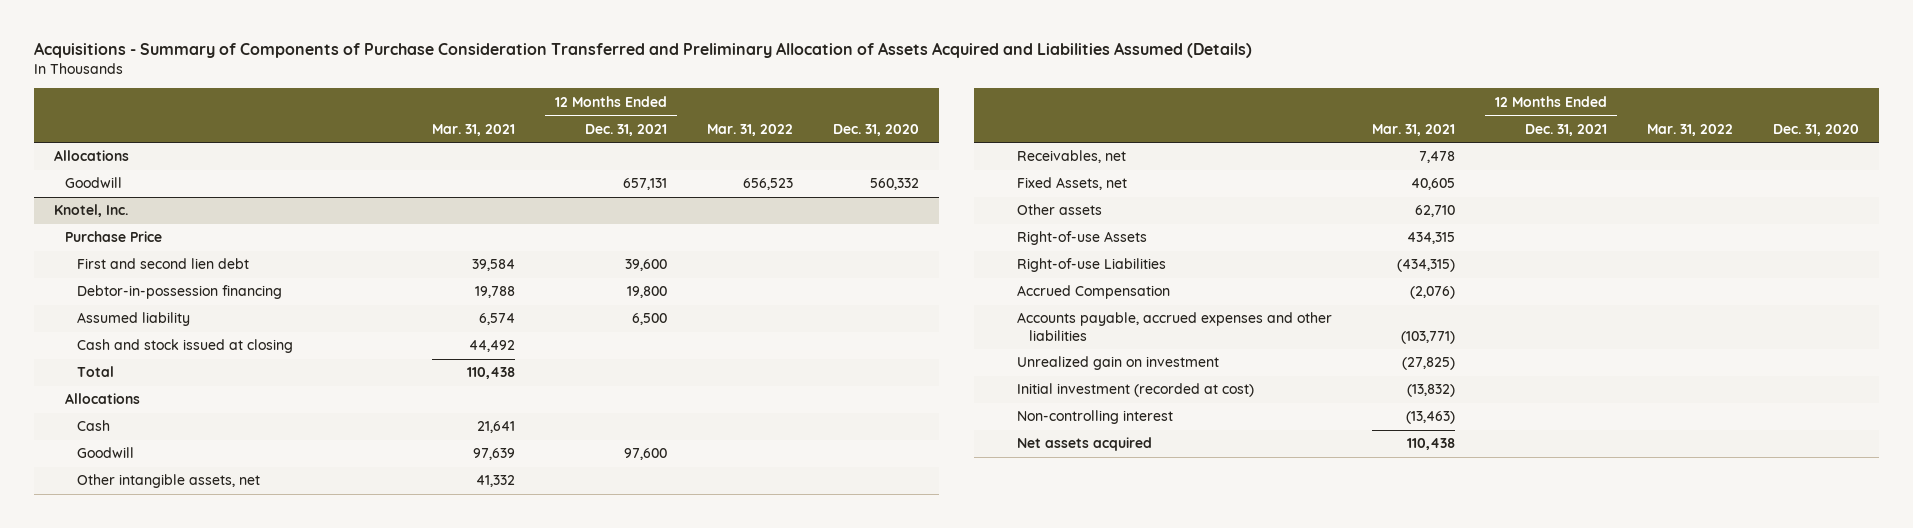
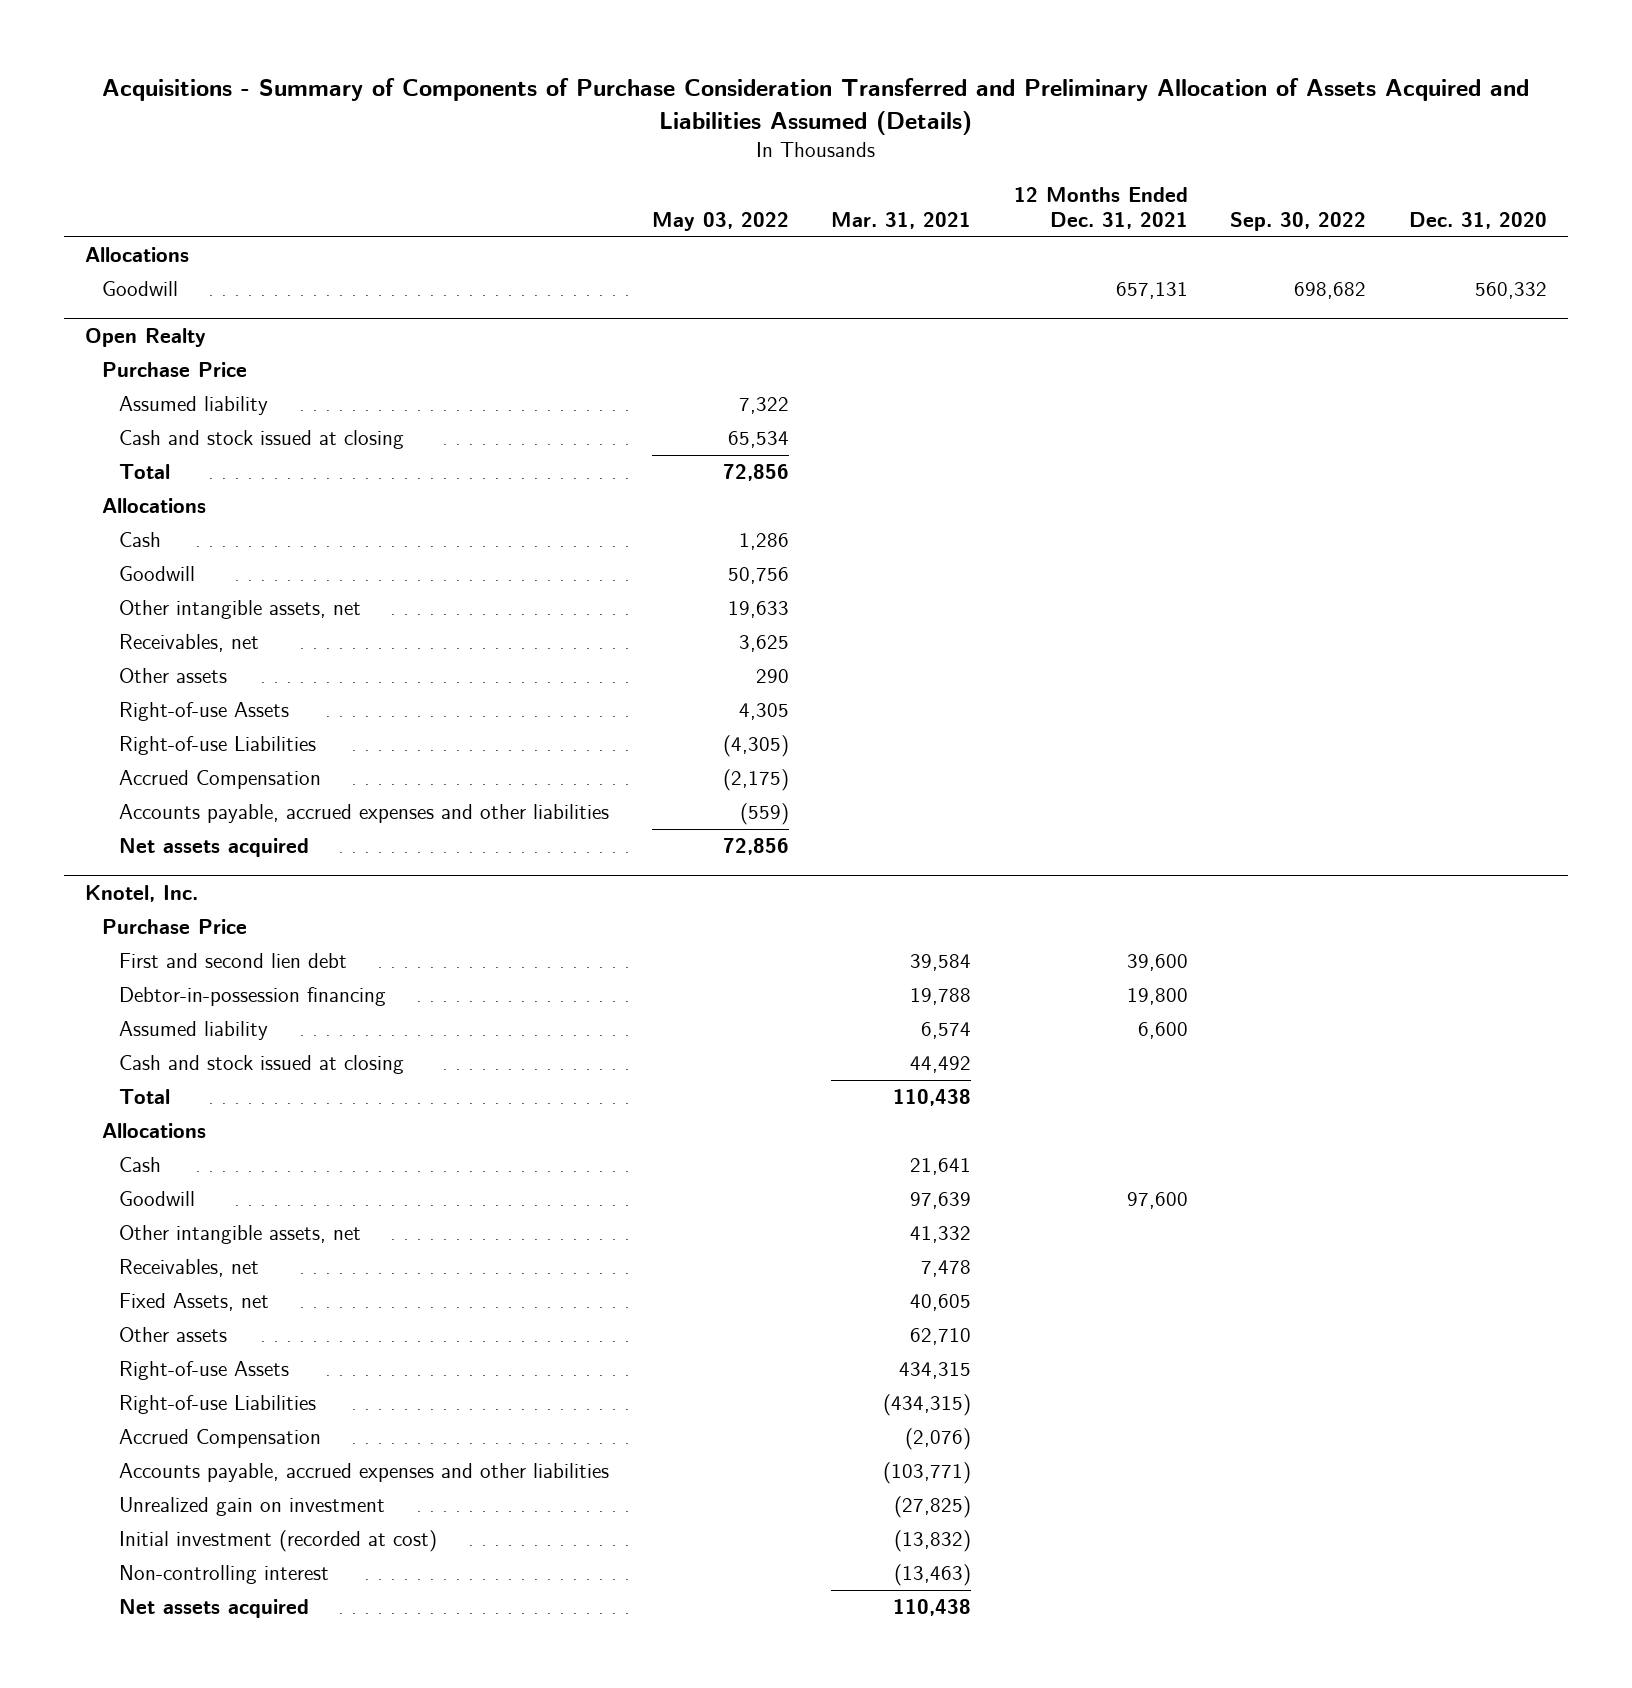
- | Mar. 31, 2021 | 12 Months Ended Dec. 31, 2021 | Mar. 31, 2022 | Dec. 31, 2020
+ | May 03, 2022 | Mar. 31, 2021 | 12 Months Ended Dec. 31, 2021 | Sep. 30, 2022 | Dec. 31, 2020
+ Open Realty
+ Purchase Price
+ Assumed liability | 7,322 | | | |
+ Cash and stock issued at closing | 65,534 | | | |
+ Total | 72,856 | | | |
+ Allocations
+ Cash | 1,286 | | | |
+ Goodwill | 50,756 | | | |
+ Other intangible assets, net | 19,633 | | | |
+ Receivables, net | 3,625 | | | |
+ Other assets | 290 | | | |
+ Right-of-use Assets | 4,305 | | | |
+ Right-of-use Liabilities | (4,305) | | | |
+ Accrued Compensation | (2,175) | | | |
+ Accounts payable, accrued expenses and other liabilities | (559) | | | |
+ Net assets acquired | 72,856 | | | |
@ Knotel, Inc.
- Assumed liability | 6,574 | 6,500 | |
+ Assumed liability | | 6,574 | 6,600 | |

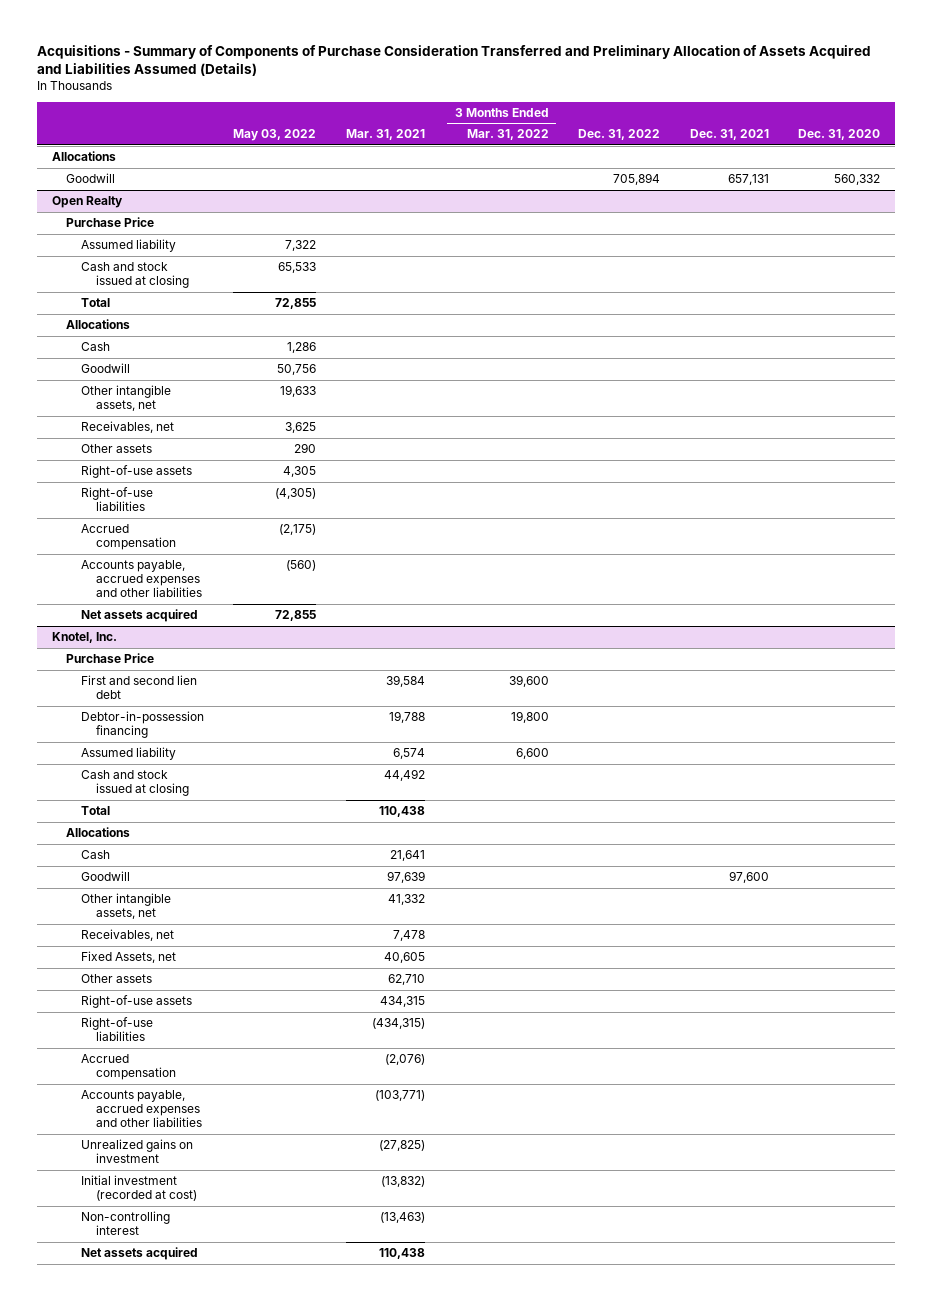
- | May 03, 2022 | Mar. 31, 2021 | 12 Months Ended Dec. 31, 2021 | Sep. 30, 2022 | Dec. 31, 2020
+ | May 03, 2022 | Mar. 31, 2021 | 3 Months Ended Mar. 31, 2022 | Dec. 31, 2022 | Dec. 31, 2021 | Dec. 31, 2020
@ Open Realty
- Cash and stock issued at closing | 65,534 | | | |
- Total | 72,856 | | | |
+ Cash and stock issued at closing | 65,533 | | | | |
+ Total | 72,855 | | | | |
- Right-of-use Assets | 4,305 | | | |
- Right-of-use Liabilities | (4,305) | | | |
- Accrued Compensation | (2,175) | | | |
- Accounts payable, accrued expenses and other liabilities | (559) | | | |
- Net assets acquired | 72,856 | | | |
+ Right-of-use assets | 4,305 | | | | |
+ Right-of-use liabilities | (4,305) | | | | |
+ Accrued compensation | (2,175) | | | | |
+ Accounts payable, accrued expenses and other liabilities | (560) | | | | |
+ Net assets acquired | 72,855 | | | | |
@ Knotel, Inc.
- Right-of-use Assets | | 434,315 | | |
- Right-of-use Liabilities | | (434,315) | | |
- Accrued Compensation | | (2,076) | | |
+ Right-of-use assets | | 434,315 | | | |
+ Right-of-use liabilities | | (434,315) | | | |
+ Accrued compensation | | (2,076) | | | |
- Unrealized gain on investment | | (27,825) | | |
+ Unrealized gains on investment | | (27,825) | | | |

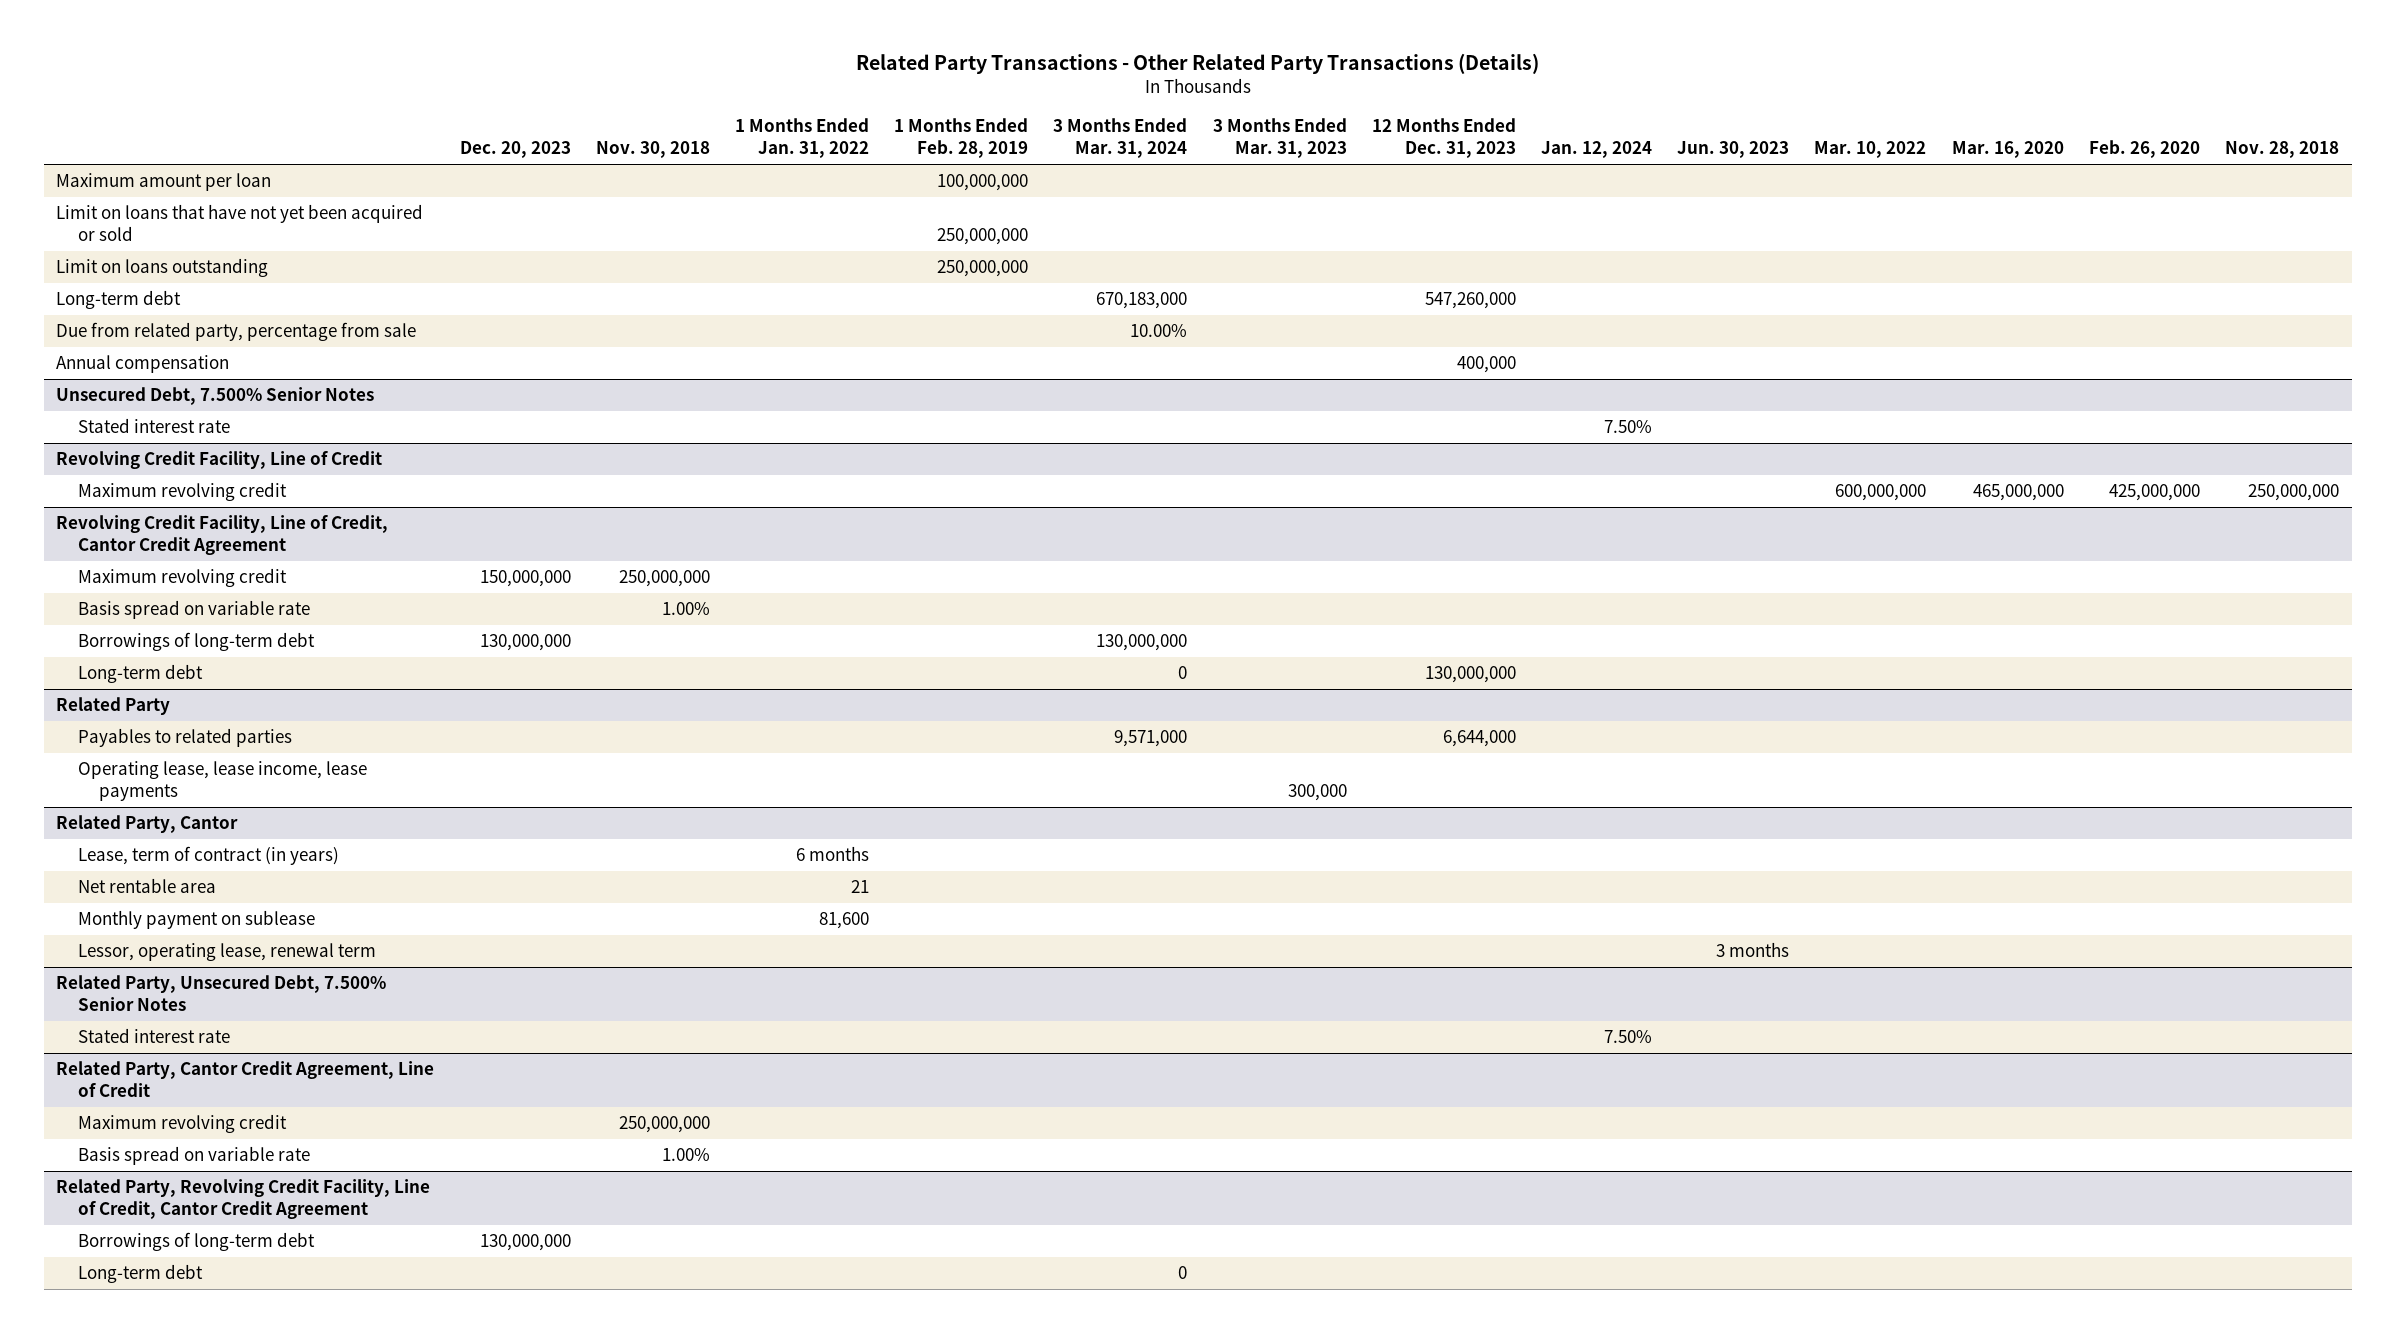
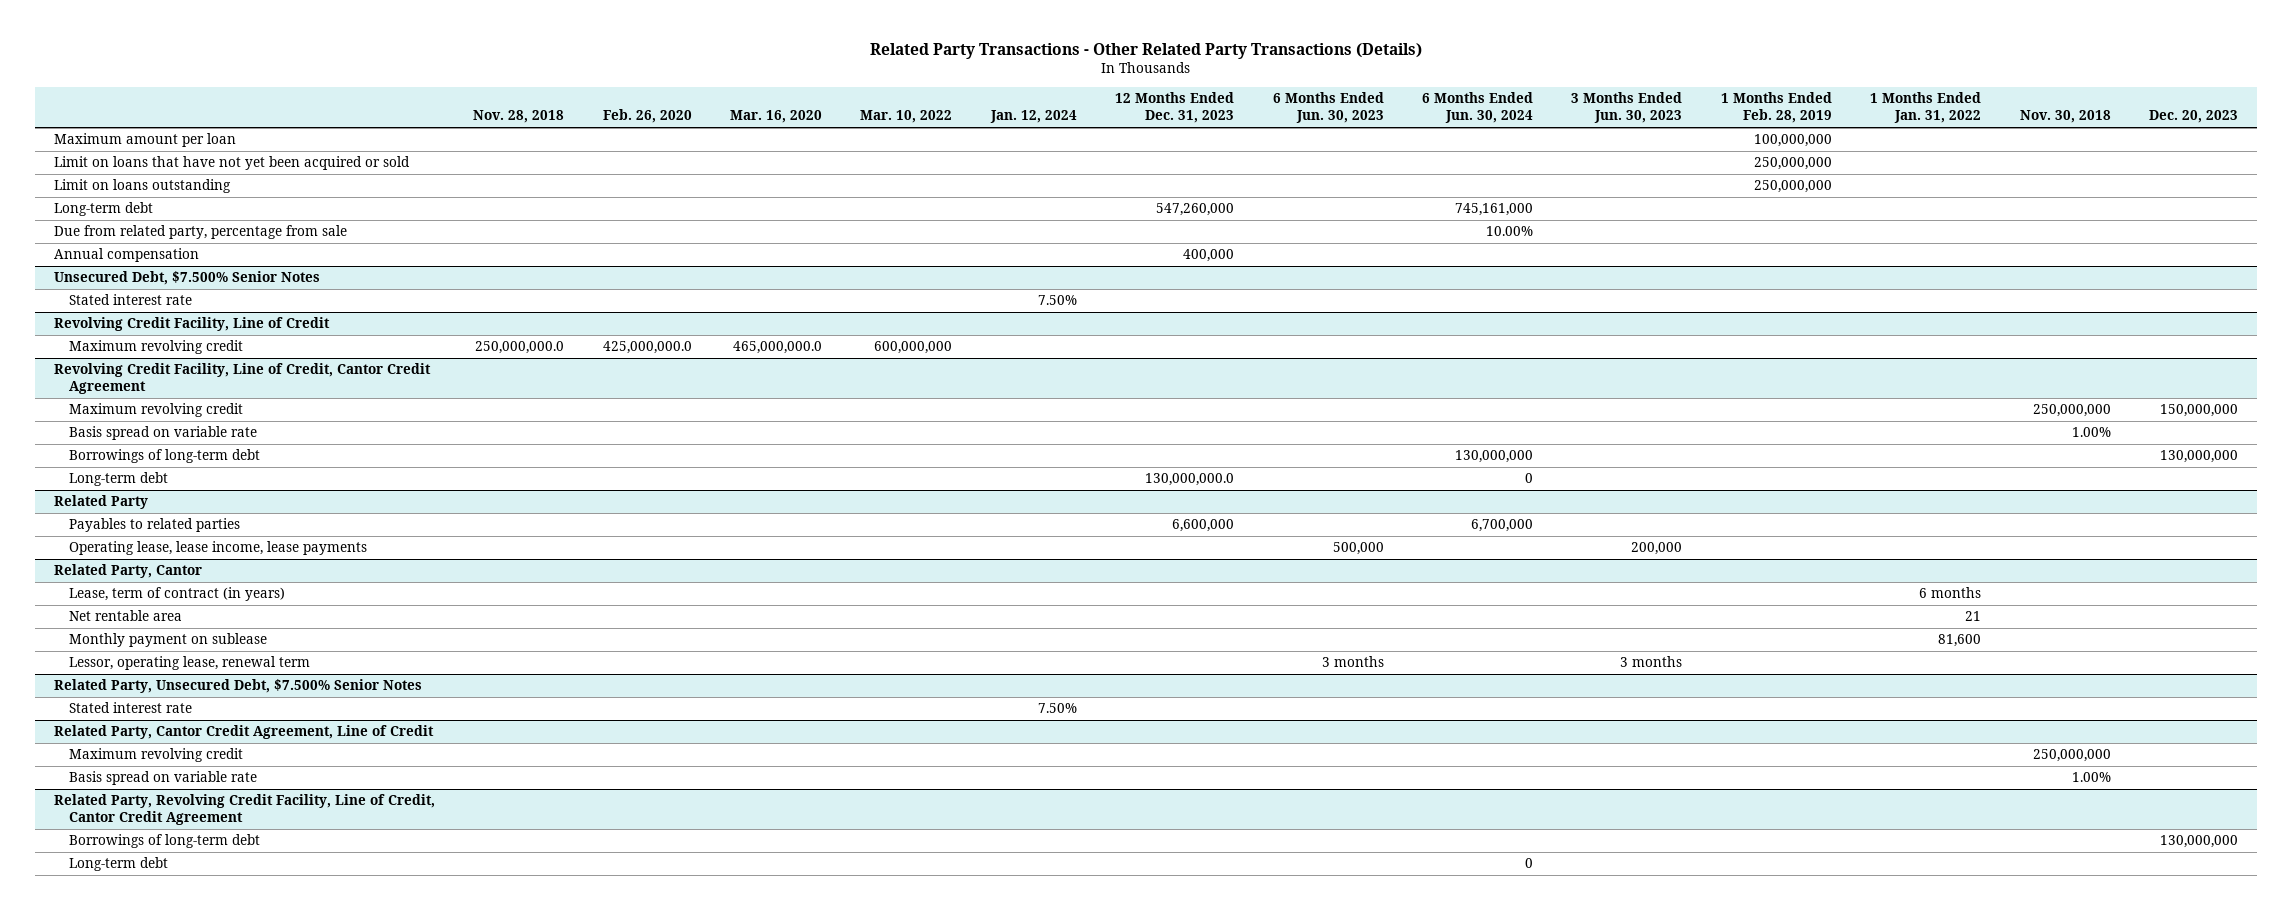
- | Dec. 20, 2023 | Nov. 30, 2018 | 1 Months Ended Jan. 31, 2022 | 1 Months Ended Feb. 28, 2019 | 3 Months Ended Mar. 31, 2024 | 3 Months Ended Mar. 31, 2023 | 12 Months Ended Dec. 31, 2023 | Jan. 12, 2024 | Jun. 30, 2023 | Mar. 10, 2022 | Mar. 16, 2020 | Feb. 26, 2020 | Nov. 28, 2018
+ | Nov. 28, 2018 | Feb. 26, 2020 | Mar. 16, 2020 | Mar. 10, 2022 | Jan. 12, 2024 | 12 Months Ended Dec. 31, 2023 | 6 Months Ended Jun. 30, 2023 | 6 Months Ended Jun. 30, 2024 | 3 Months Ended Jun. 30, 2023 | 1 Months Ended Feb. 28, 2019 | 1 Months Ended Jan. 31, 2022 | Nov. 30, 2018 | Dec. 20, 2023
- Unsecured Debt, 7.500% Senior Notes
+ Unsecured Debt, $7.500% Senior Notes
@ Revolving Credit Facility, Line of Credit
- Maximum revolving credit | | | | | | | | | | 600,000,000 | 465,000,000 | 425,000,000 | 250,000,000
+ Maximum revolving credit | 250,000,000.0 | 425,000,000.0 | 465,000,000.0 | 600,000,000 | | | | | | | | |
@ Revolving Credit Facility, Line of Credit, Cantor Credit Agreement
- Long-term debt | | | | | 0 | | 130,000,000 | | | | | |
+ Long-term debt | | | | | | 130,000,000.0 | | 0 | | | | |
@ Related Party
- Payables to related parties | | | | | 9,571,000 | | 6,644,000 | | | | | |
+ Payables to related parties | | | | | | 6,600,000 | | 6,700,000 | | | | |
- Related Party, Unsecured Debt, 7.500% Senior Notes
+ Related Party, Unsecured Debt, $7.500% Senior Notes

